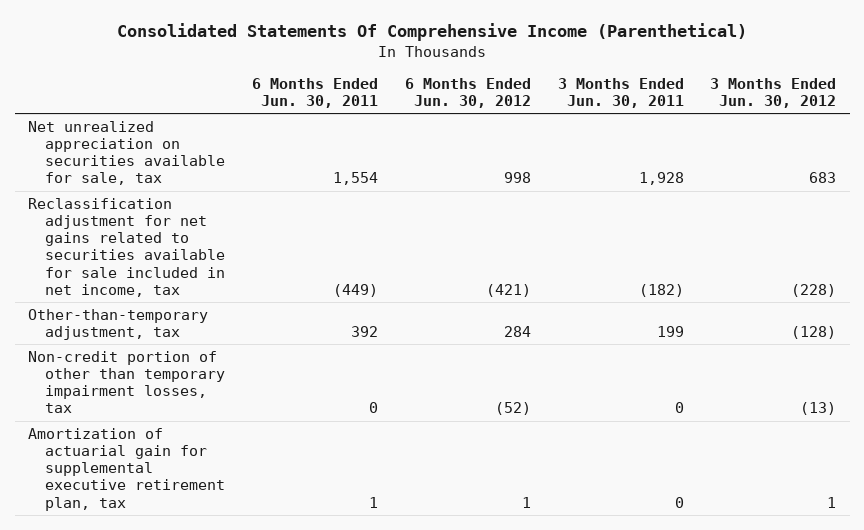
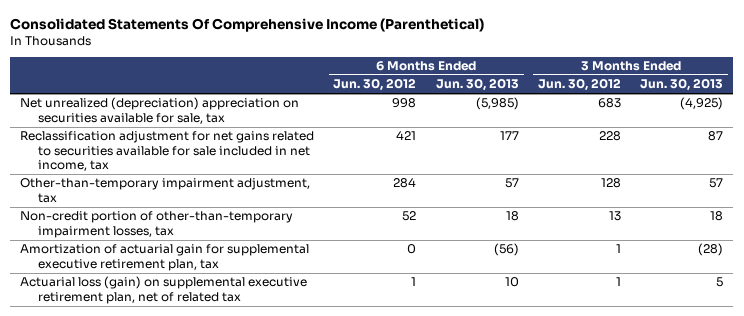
- | 6 Months Ended Jun. 30, 2011 | 6 Months Ended Jun. 30, 2012 | 3 Months Ended Jun. 30, 2011 | 3 Months Ended Jun. 30, 2012
+ | 6 Months Ended Jun. 30, 2012 | 6 Months Ended Jun. 30, 2013 | 3 Months Ended Jun. 30, 2012 | 3 Months Ended Jun. 30, 2013
- Net unrealized appreciation on securities available for sale, tax | 1,554 | 998 | 1,928 | 683
- Reclassification adjustment for net gains related to securities available for sale included in net income, tax | (449) | (421) | (182) | (228)
- Other-than-temporary adjustment, tax | 392 | 284 | 199 | (128)
- Non-credit portion of other than temporary impairment losses, tax | 0 | (52) | 0 | (13)
- Amortization of actuarial gain for supplemental executive retirement plan, tax | 1 | 1 | 0 | 1
+ Net unrealized (depreciation) appreciation on securities available for sale, tax | 998 | (5,985) | 683 | (4,925)
+ Reclassification adjustment for net gains related to securities available for sale included in net income, tax | 421 | 177 | 228 | 87
+ Other-than-temporary impairment adjustment, tax | 284 | 57 | 128 | 57
+ Non-credit portion of other-than-temporary impairment losses, tax | 52 | 18 | 13 | 18
+ Amortization of actuarial gain for supplemental executive retirement plan, tax | 0 | (56) | 1 | (28)
+ Actuarial loss (gain) on supplemental executive retirement plan, net of related tax | 1 | 10 | 1 | 5

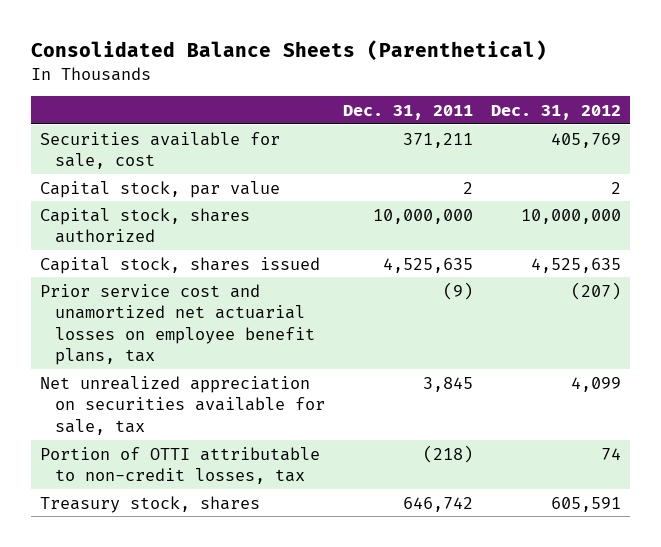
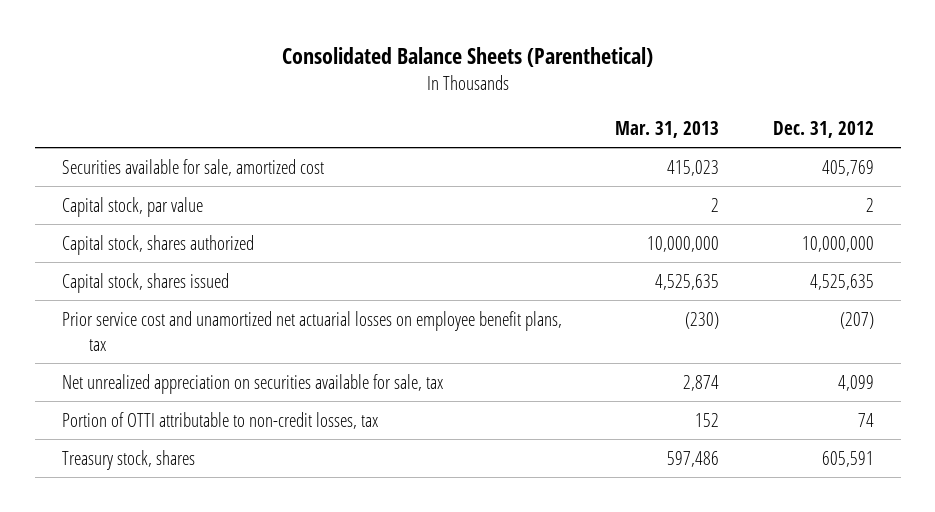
- | Dec. 31, 2011 | Dec. 31, 2012
+ | Mar. 31, 2013 | Dec. 31, 2012
- Securities available for sale, cost | 371,211 | 405,769
+ Securities available for sale, amortized cost | 415,023 | 405,769

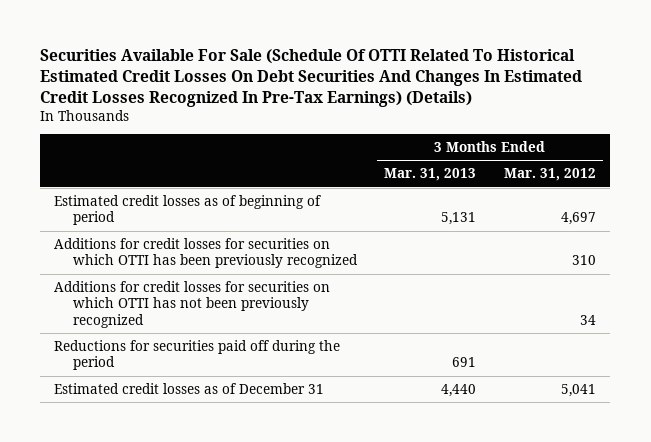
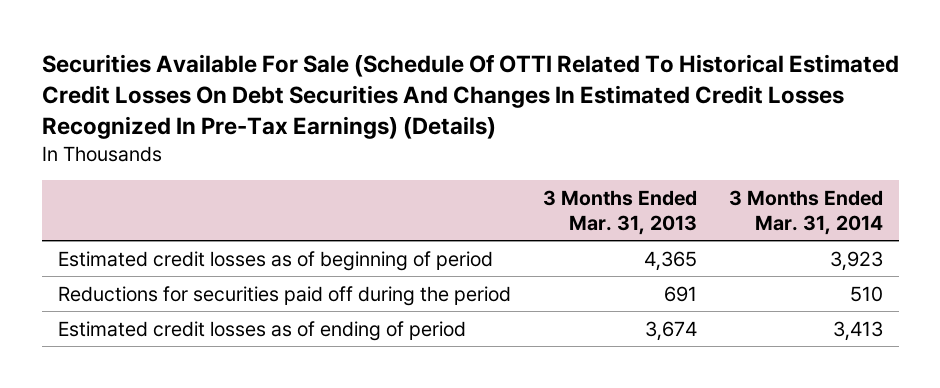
- | 3 Months Ended Mar. 31, 2013 | 3 Months Ended Mar. 31, 2012
+ | 3 Months Ended Mar. 31, 2013 | 3 Months Ended Mar. 31, 2014
- Estimated credit losses as of beginning of period | 5,131 | 4,697
- Additions for credit losses for securities on which OTTI has been previously recognized | | 310
- Additions for credit losses for securities on which OTTI has not been previously recognized | | 34
+ Estimated credit losses as of beginning of period | 4,365 | 3,923
- Estimated credit losses as of December 31 | 4,440 | 5,041
+ Estimated credit losses as of ending of period | 3,674 | 3,413

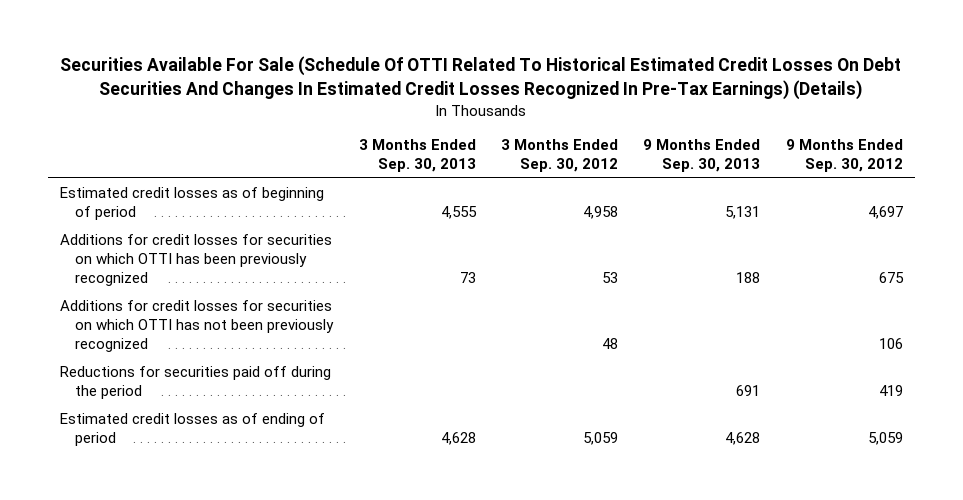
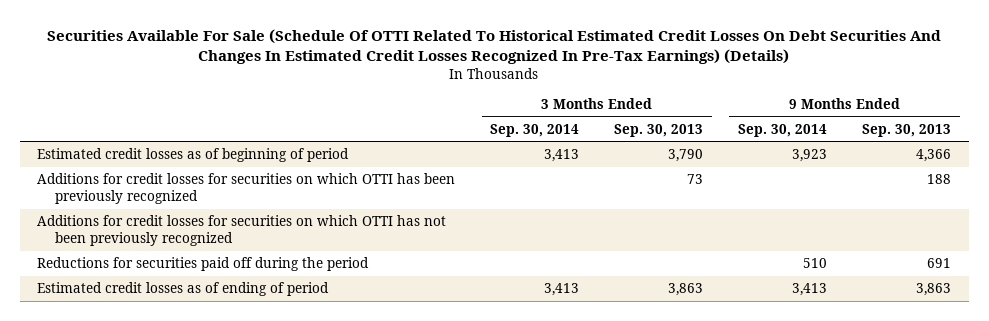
- | 3 Months Ended Sep. 30, 2013 | 3 Months Ended Sep. 30, 2012 | 9 Months Ended Sep. 30, 2013 | 9 Months Ended Sep. 30, 2012
+ | 3 Months Ended Sep. 30, 2014 | 3 Months Ended Sep. 30, 2013 | 9 Months Ended Sep. 30, 2014 | 9 Months Ended Sep. 30, 2013
- Estimated credit losses as of beginning of period | 4,555 | 4,958 | 5,131 | 4,697
+ Estimated credit losses as of beginning of period | 3,413 | 3,790 | 3,923 | 4,366
- Estimated credit losses as of ending of period | 4,628 | 5,059 | 4,628 | 5,059
+ Estimated credit losses as of ending of period | 3,413 | 3,863 | 3,413 | 3,863

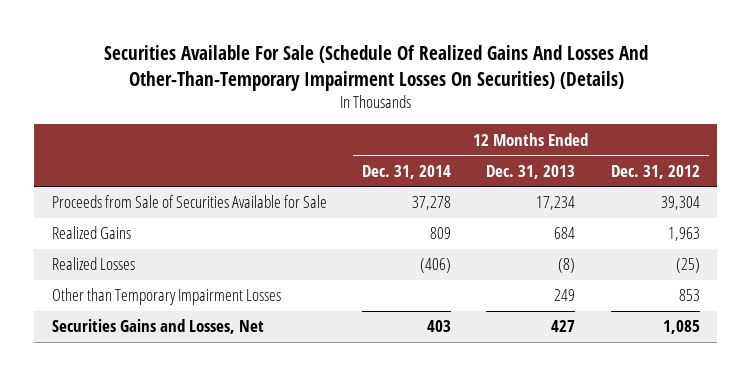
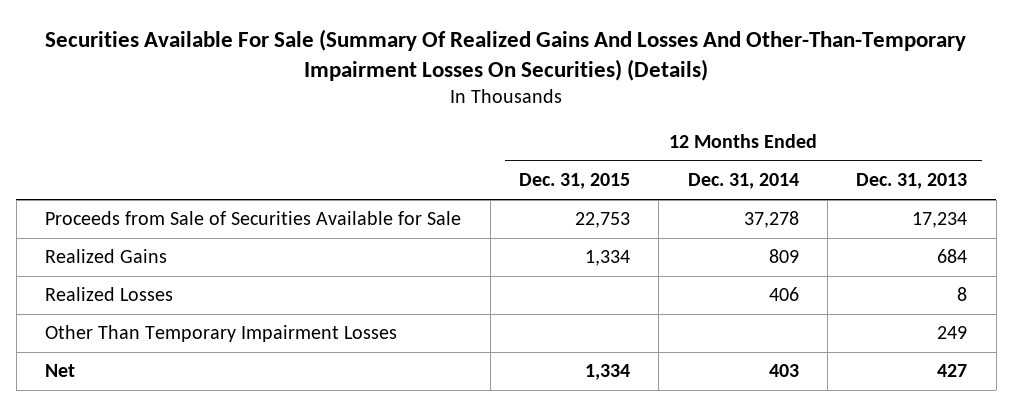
- Securities Available For Sale (Schedule Of Realized Gains And Losses And Other-Than-Temporary Impairment Losses On Securities) (Details)
+ Securities Available For Sale (Summary Of Realized Gains And Losses And Other-Than-Temporary Impairment Losses On Securities) (Details)
- | 12 Months Ended Dec. 31, 2014 | 12 Months Ended Dec. 31, 2013 | 12 Months Ended Dec. 31, 2012
+ | 12 Months Ended Dec. 31, 2015 | 12 Months Ended Dec. 31, 2014 | 12 Months Ended Dec. 31, 2013
- Realized Losses | (406) | (8) | (25)
- Other than Temporary Impairment Losses | | 249 | 853
- Securities Gains and Losses, Net | 403 | 427 | 1,085
+ Realized Losses | | 406 | 8
+ Other Than Temporary Impairment Losses | | | 249
+ Net | 1,334 | 403 | 427

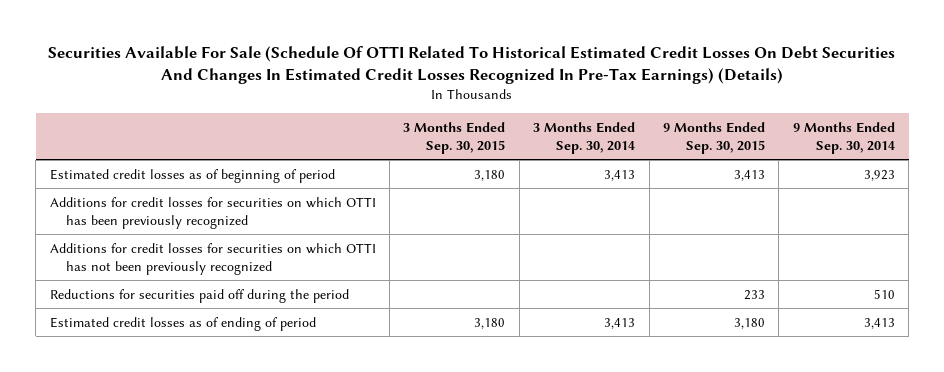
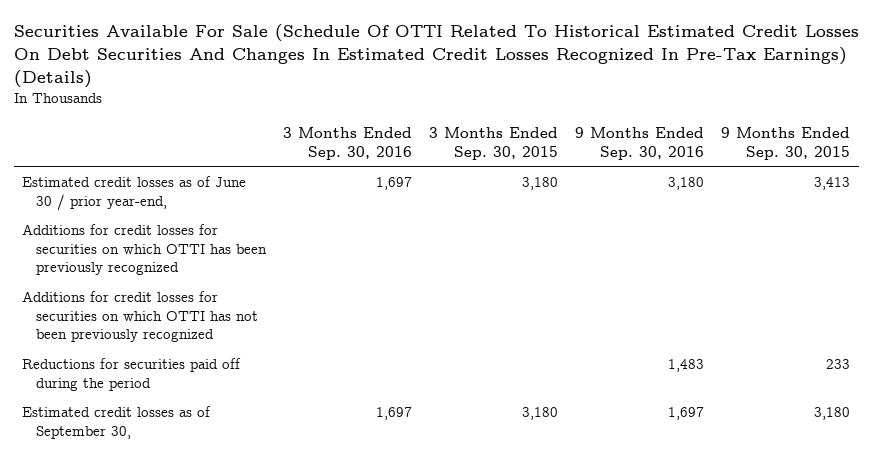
- | 3 Months Ended Sep. 30, 2015 | 3 Months Ended Sep. 30, 2014 | 9 Months Ended Sep. 30, 2015 | 9 Months Ended Sep. 30, 2014
+ | 3 Months Ended Sep. 30, 2016 | 3 Months Ended Sep. 30, 2015 | 9 Months Ended Sep. 30, 2016 | 9 Months Ended Sep. 30, 2015
- Estimated credit losses as of beginning of period | 3,180 | 3,413 | 3,413 | 3,923
+ Estimated credit losses as of June 30 / prior year-end, | 1,697 | 3,180 | 3,180 | 3,413
- Estimated credit losses as of ending of period | 3,180 | 3,413 | 3,180 | 3,413
+ Estimated credit losses as of September 30, | 1,697 | 3,180 | 1,697 | 3,180

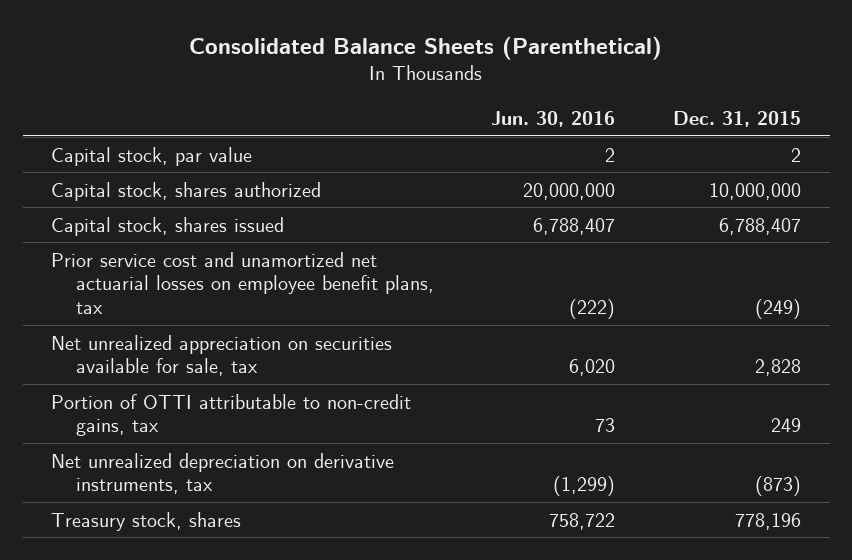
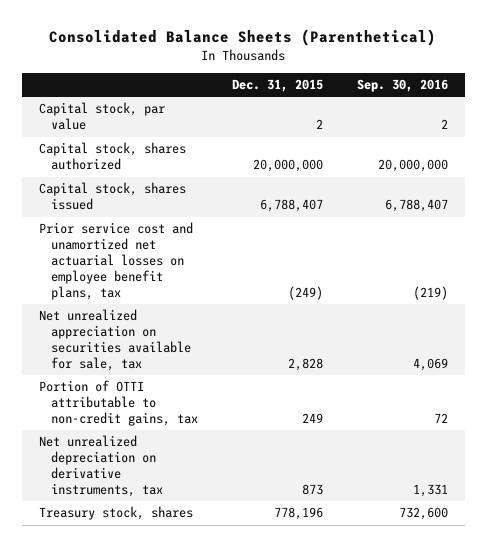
- | Jun. 30, 2016 | Dec. 31, 2015
+ | Dec. 31, 2015 | Sep. 30, 2016
- Capital stock, shares authorized | 20,000,000 | 10,000,000
+ Capital stock, shares authorized | 20,000,000 | 20,000,000
- Net unrealized depreciation on derivative instruments, tax | (1,299) | (873)
+ Net unrealized depreciation on derivative instruments, tax | 873 | 1,331

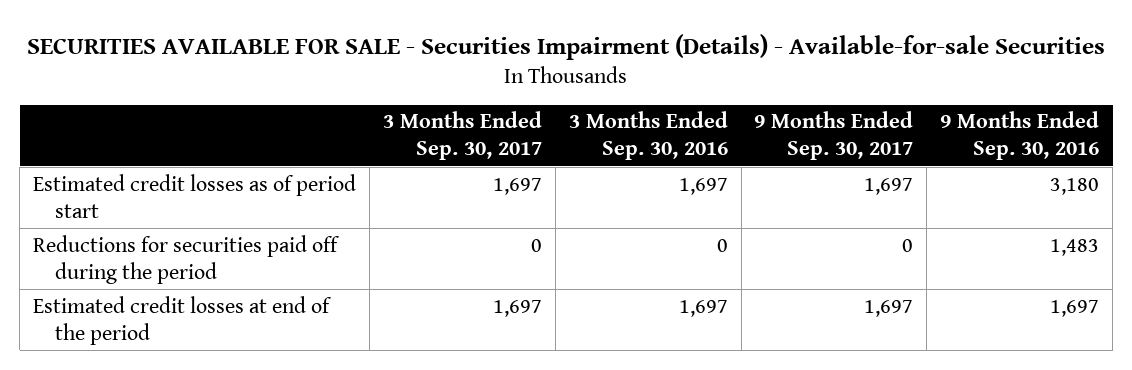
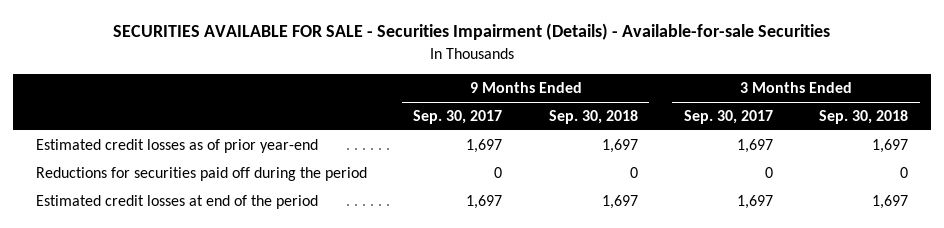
- | 3 Months Ended Sep. 30, 2017 | 3 Months Ended Sep. 30, 2016 | 9 Months Ended Sep. 30, 2017 | 9 Months Ended Sep. 30, 2016
+ | 9 Months Ended Sep. 30, 2017 | 9 Months Ended Sep. 30, 2018 | 3 Months Ended Sep. 30, 2017 | 3 Months Ended Sep. 30, 2018
- Estimated credit losses as of period start | 1,697 | 1,697 | 1,697 | 3,180
+ Estimated credit losses as of prior year-end | 1,697 | 1,697 | 1,697 | 1,697

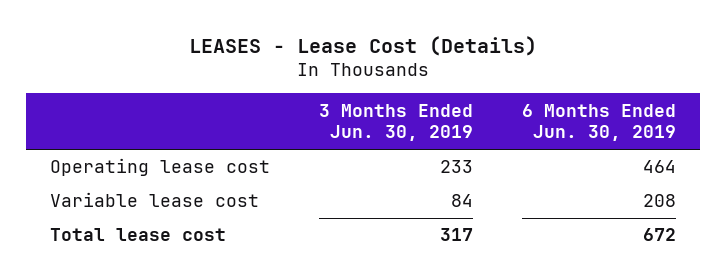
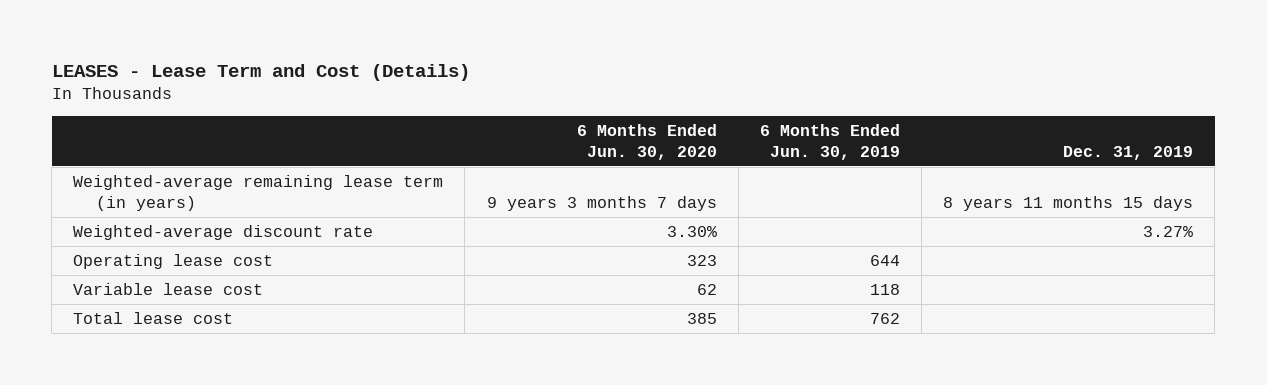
- LEASES - Lease Cost (Details)
+ LEASES - Lease Term and Cost (Details)
- | 3 Months Ended Jun. 30, 2019 | 6 Months Ended Jun. 30, 2019
+ | 6 Months Ended Jun. 30, 2020 | 6 Months Ended Jun. 30, 2019 | Dec. 31, 2019
- Operating lease cost | 233 | 464
- Variable lease cost | 84 | 208
- Total lease cost | 317 | 672
+ Weighted-average remaining lease term (in years) | 9 years 3 months 7 days | | 8 years 11 months 15 days
+ Weighted-average discount rate | 3.30% | | 3.27%
+ Operating lease cost | 323 | 644 |
+ Variable lease cost | 62 | 118 |
+ Total lease cost | 385 | 762 |

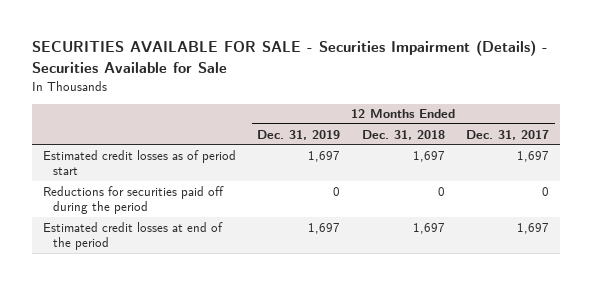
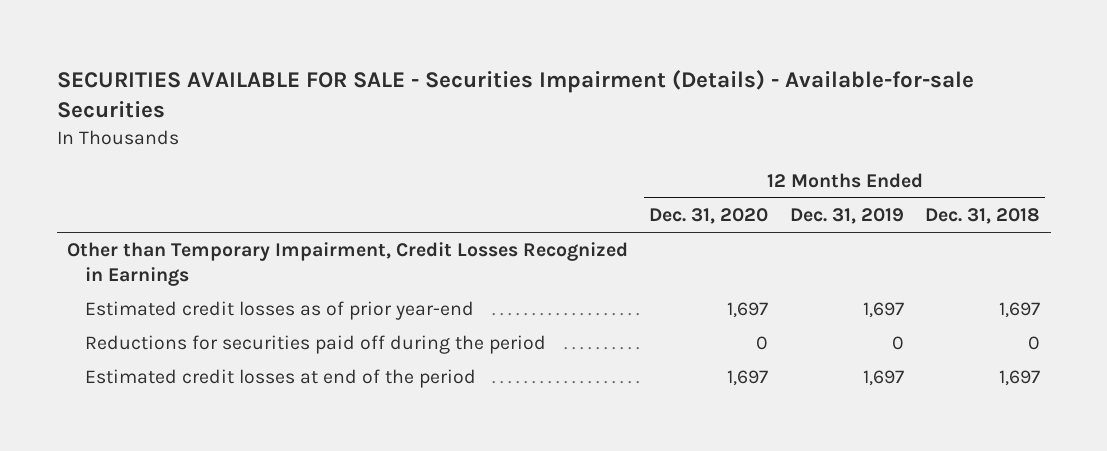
- SECURITIES AVAILABLE FOR SALE - Securities Impairment (Details) - Securities Available for Sale
+ SECURITIES AVAILABLE FOR SALE - Securities Impairment (Details) - Available-for-sale Securities
- | 12 Months Ended Dec. 31, 2019 | 12 Months Ended Dec. 31, 2018 | 12 Months Ended Dec. 31, 2017
+ | 12 Months Ended Dec. 31, 2020 | 12 Months Ended Dec. 31, 2019 | 12 Months Ended Dec. 31, 2018
- Estimated credit losses as of period start | 1,697 | 1,697 | 1,697
+ Other than Temporary Impairment, Credit Losses Recognized in Earnings
+ Estimated credit losses as of prior year-end | 1,697 | 1,697 | 1,697

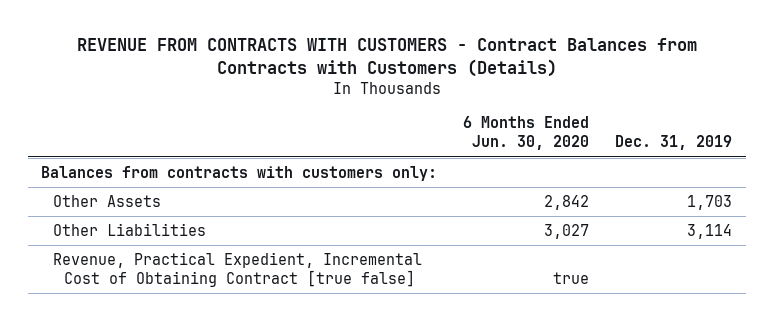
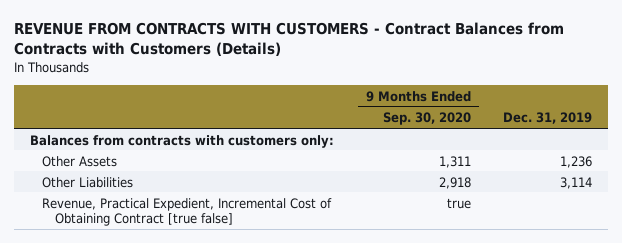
- | 6 Months Ended Jun. 30, 2020 | Dec. 31, 2019
+ | 9 Months Ended Sep. 30, 2020 | Dec. 31, 2019
- Other Assets | 2,842 | 1,703
+ Other Assets | 1,311 | 1,236

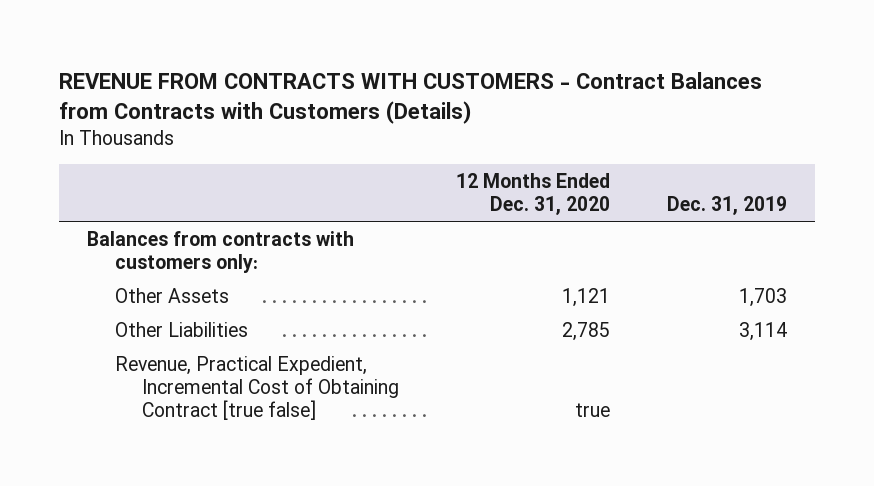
- | 9 Months Ended Sep. 30, 2020 | Dec. 31, 2019
+ | 12 Months Ended Dec. 31, 2020 | Dec. 31, 2019
- Other Assets | 1,311 | 1,236
+ Other Assets | 1,121 | 1,703

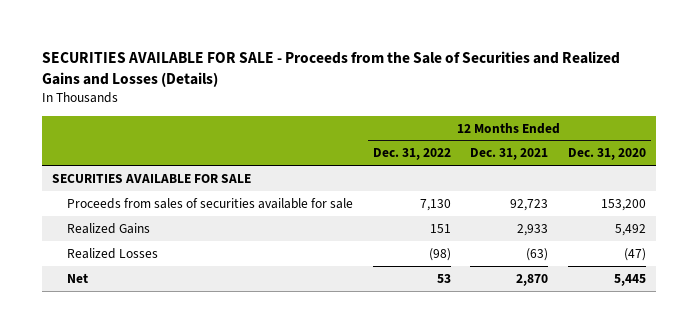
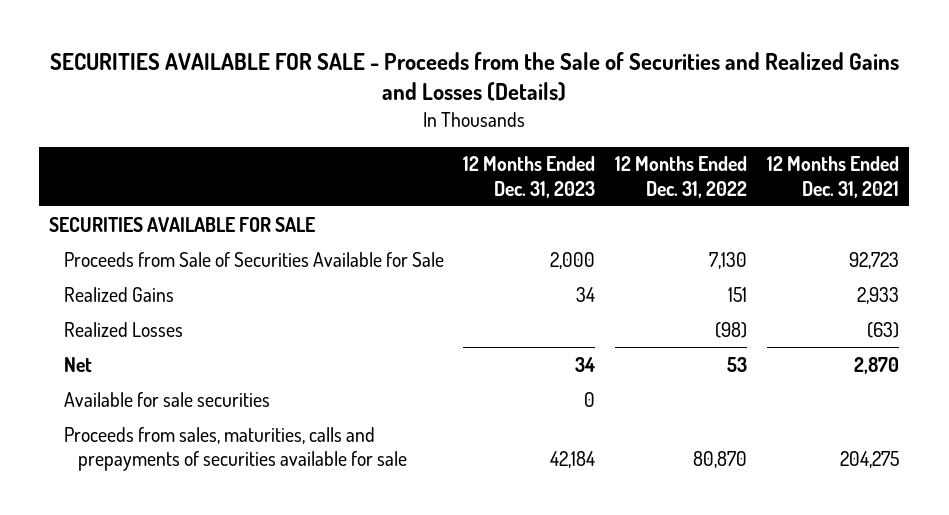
- | 12 Months Ended Dec. 31, 2022 | 12 Months Ended Dec. 31, 2021 | 12 Months Ended Dec. 31, 2020
+ | 12 Months Ended Dec. 31, 2023 | 12 Months Ended Dec. 31, 2022 | 12 Months Ended Dec. 31, 2021
- Proceeds from sales of securities available for sale | 7,130 | 92,723 | 153,200
+ Proceeds from Sale of Securities Available for Sale | 2,000 | 7,130 | 92,723
+ Available for sale securities | 0 | |
+ Proceeds from sales, maturities, calls and prepayments of securities available for sale | 42,184 | 80,870 | 204,275

